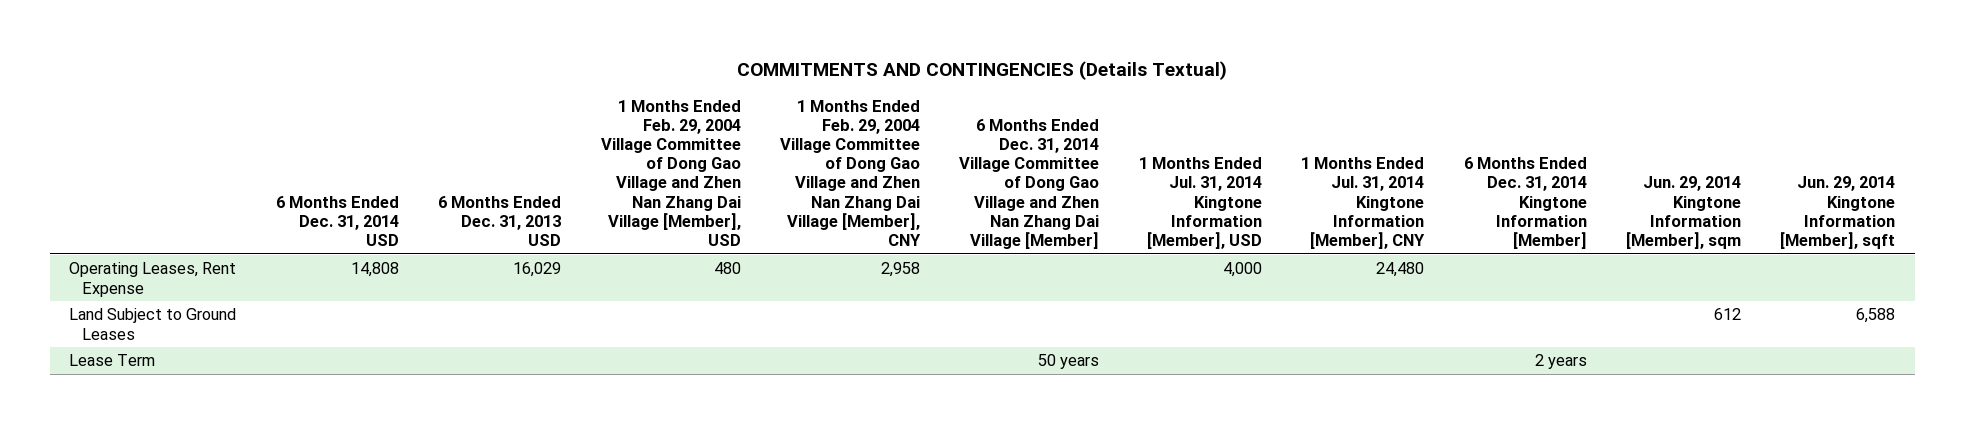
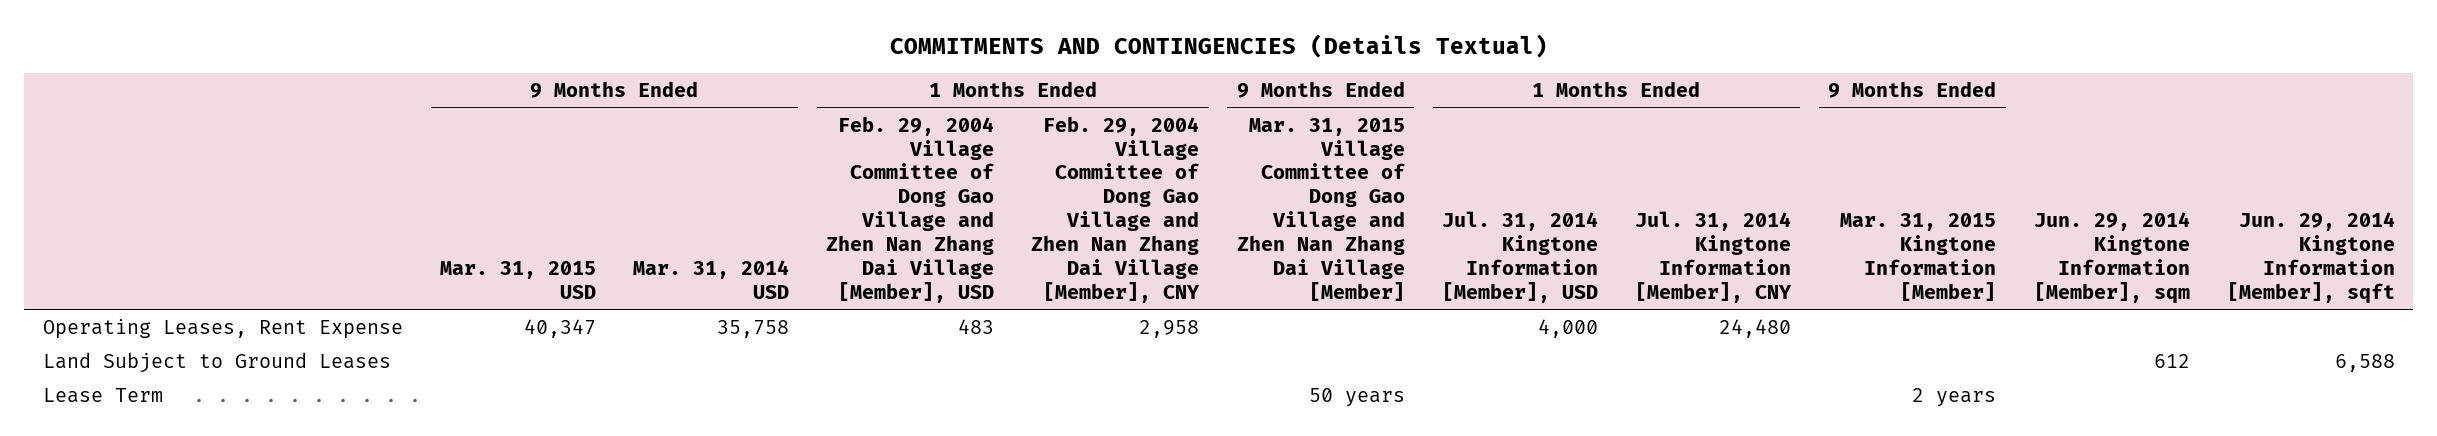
- | 6 Months Ended Dec. 31, 2014 USD | 6 Months Ended Dec. 31, 2013 USD | 1 Months Ended Feb. 29, 2004 Village Committee of Dong Gao Village and Zhen Nan Zhang Dai Village [Member], USD | 1 Months Ended Feb. 29, 2004 Village Committee of Dong Gao Village and Zhen Nan Zhang Dai Village [Member], CNY | 6 Months Ended Dec. 31, 2014 Village Committee of Dong Gao Village and Zhen Nan Zhang Dai Village [Member] | 1 Months Ended Jul. 31, 2014 Kingtone Information [Member], USD | 1 Months Ended Jul. 31, 2014 Kingtone Information [Member], CNY | 6 Months Ended Dec. 31, 2014 Kingtone Information [Member] | Jun. 29, 2014 Kingtone Information [Member], sqm | Jun. 29, 2014 Kingtone Information [Member], sqft
+ | 9 Months Ended Mar. 31, 2015 USD | 9 Months Ended Mar. 31, 2014 USD | 1 Months Ended Feb. 29, 2004 Village Committee of Dong Gao Village and Zhen Nan Zhang Dai Village [Member], USD | 1 Months Ended Feb. 29, 2004 Village Committee of Dong Gao Village and Zhen Nan Zhang Dai Village [Member], CNY | 9 Months Ended Mar. 31, 2015 Village Committee of Dong Gao Village and Zhen Nan Zhang Dai Village [Member] | 1 Months Ended Jul. 31, 2014 Kingtone Information [Member], USD | 1 Months Ended Jul. 31, 2014 Kingtone Information [Member], CNY | 9 Months Ended Mar. 31, 2015 Kingtone Information [Member] | Jun. 29, 2014 Kingtone Information [Member], sqm | Jun. 29, 2014 Kingtone Information [Member], sqft
- Operating Leases, Rent Expense | 14,808 | 16,029 | 480 | 2,958 | | 4,000 | 24,480 | | |
+ Operating Leases, Rent Expense | 40,347 | 35,758 | 483 | 2,958 | | 4,000 | 24,480 | | |

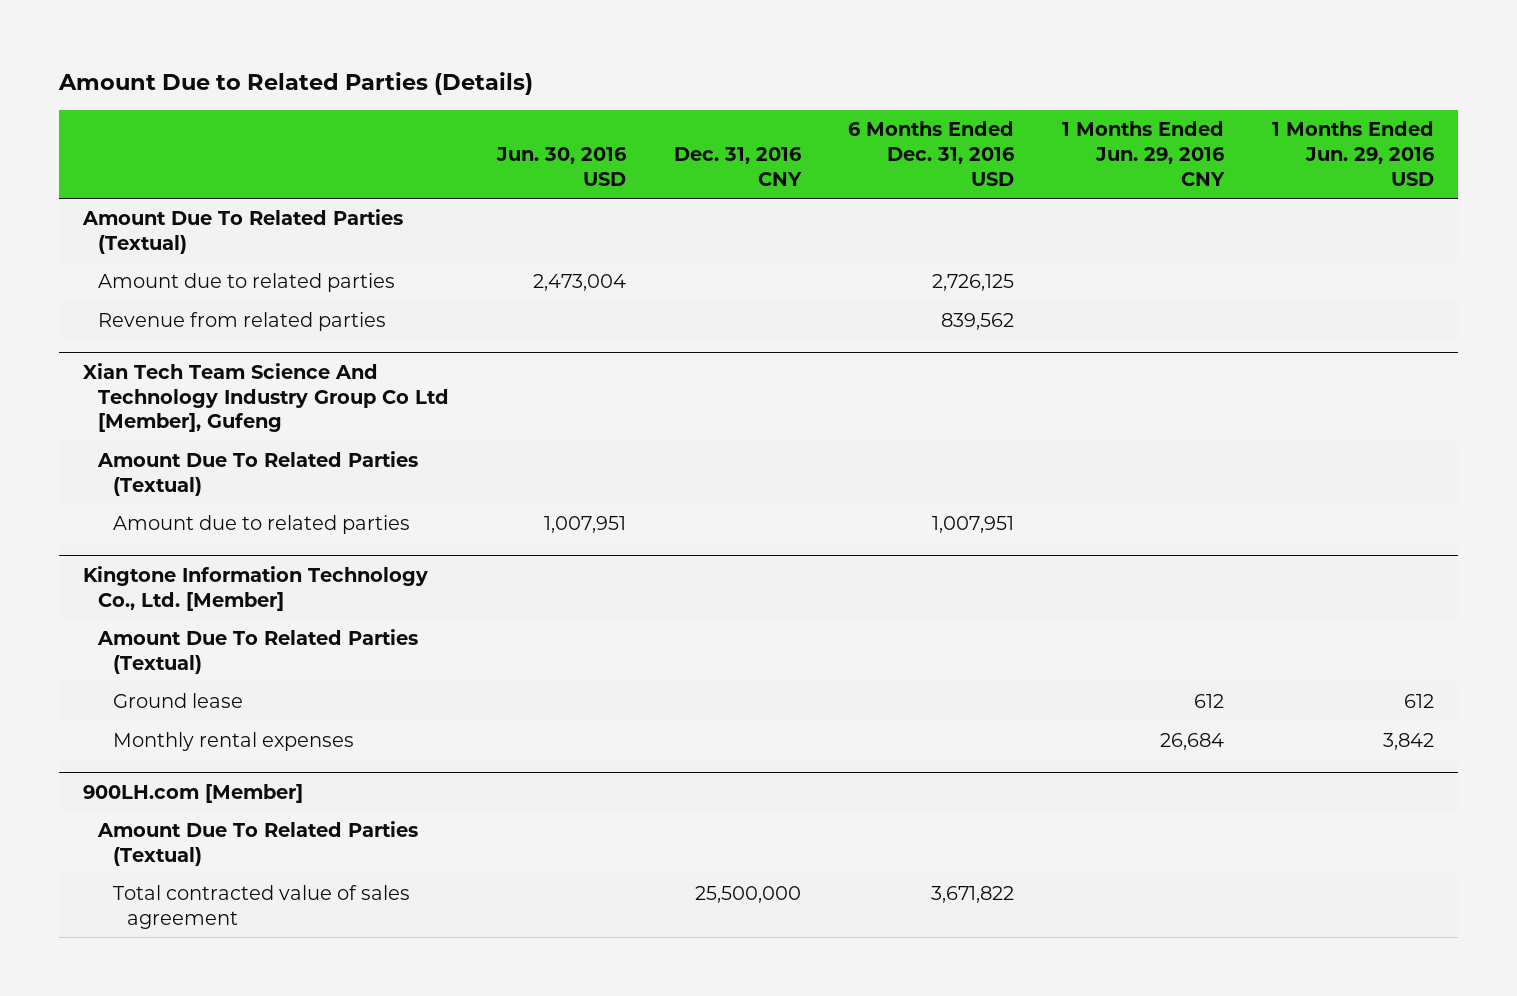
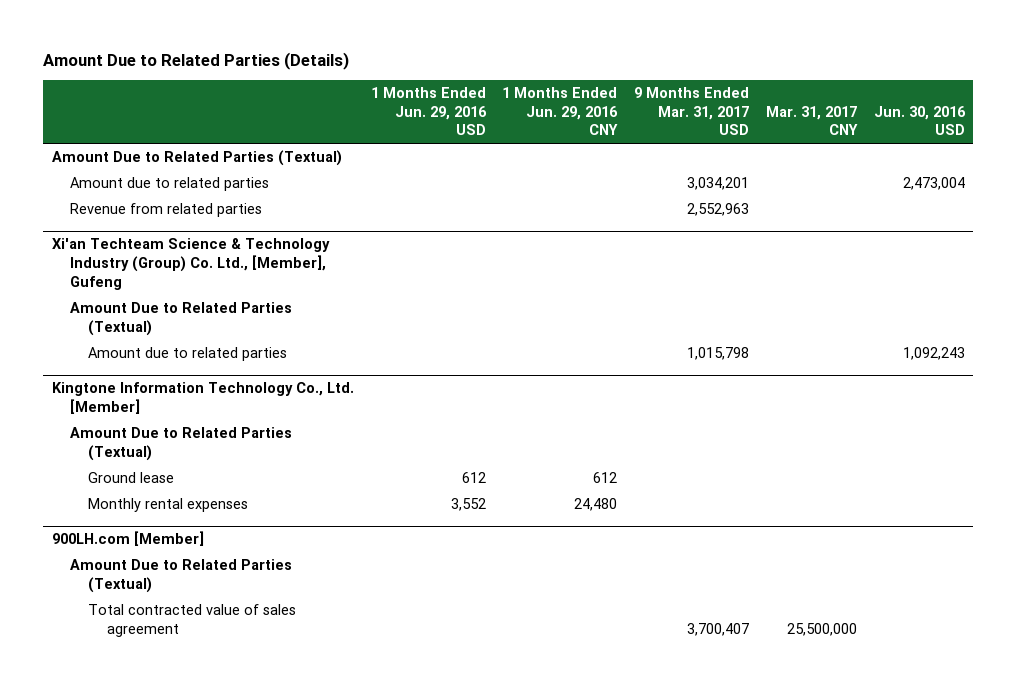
- | Jun. 30, 2016 USD | Dec. 31, 2016 CNY | 6 Months Ended Dec. 31, 2016 USD | 1 Months Ended Jun. 29, 2016 CNY | 1 Months Ended Jun. 29, 2016 USD
+ | 1 Months Ended Jun. 29, 2016 USD | 1 Months Ended Jun. 29, 2016 CNY | 9 Months Ended Mar. 31, 2017 USD | Mar. 31, 2017 CNY | Jun. 30, 2016 USD
- Amount Due To Related Parties (Textual)
+ Amount Due to Related Parties (Textual)
- Xian Tech Team Science And Technology Industry Group Co Ltd [Member], Gufeng
- Amount Due To Related Parties (Textual)
- Amount due to related parties | 1,007,951 | | 1,007,951 | |
+ Xi'an Techteam Science & Technology Industry (Group) Co. Ltd., [Member], Gufeng
+ Amount Due to Related Parties (Textual)
+ Amount due to related parties | | | 1,015,798 | | 1,092,243
@ Kingtone Information Technology Co., Ltd. [Member]
- Amount Due To Related Parties (Textual)
+ Amount Due to Related Parties (Textual)
- Monthly rental expenses | | | | 26,684 | 3,842
+ Monthly rental expenses | 3,552 | 24,480 | | |
@ 900LH.com [Member]
- Amount Due To Related Parties (Textual)
+ Amount Due to Related Parties (Textual)

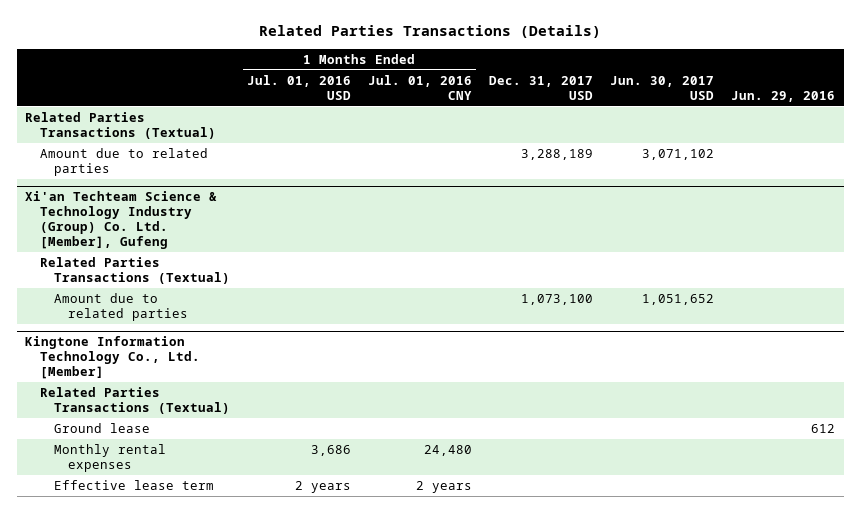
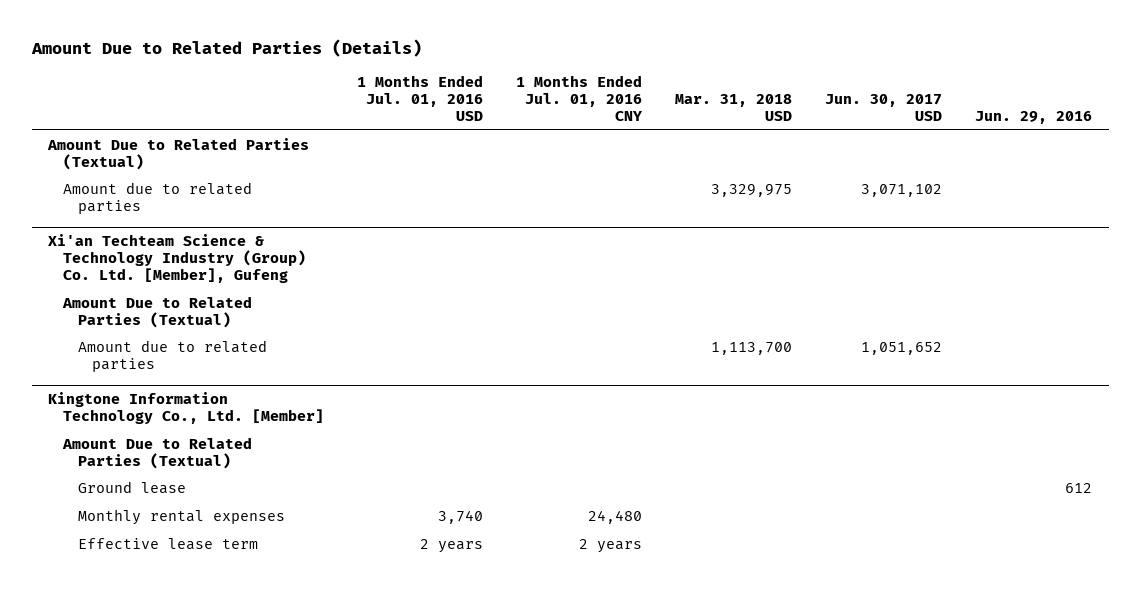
- Related Parties Transactions (Details)
+ Amount Due to Related Parties (Details)
- | 1 Months Ended Jul. 01, 2016 USD | 1 Months Ended Jul. 01, 2016 CNY | Dec. 31, 2017 USD | Jun. 30, 2017 USD | Jun. 29, 2016
+ | 1 Months Ended Jul. 01, 2016 USD | 1 Months Ended Jul. 01, 2016 CNY | Mar. 31, 2018 USD | Jun. 30, 2017 USD | Jun. 29, 2016
- Related Parties Transactions (Textual)
+ Amount Due to Related Parties (Textual)
@ Xi'an Techteam Science & Technology Industry (Group) Co. Ltd. [Member], Gufeng
- Related Parties Transactions (Textual)
+ Amount Due to Related Parties (Textual)
@ Kingtone Information Technology Co., Ltd. [Member]
- Related Parties Transactions (Textual)
+ Amount Due to Related Parties (Textual)
- Monthly rental expenses | 3,686 | 24,480 | | |
+ Monthly rental expenses | 3,740 | 24,480 | | |

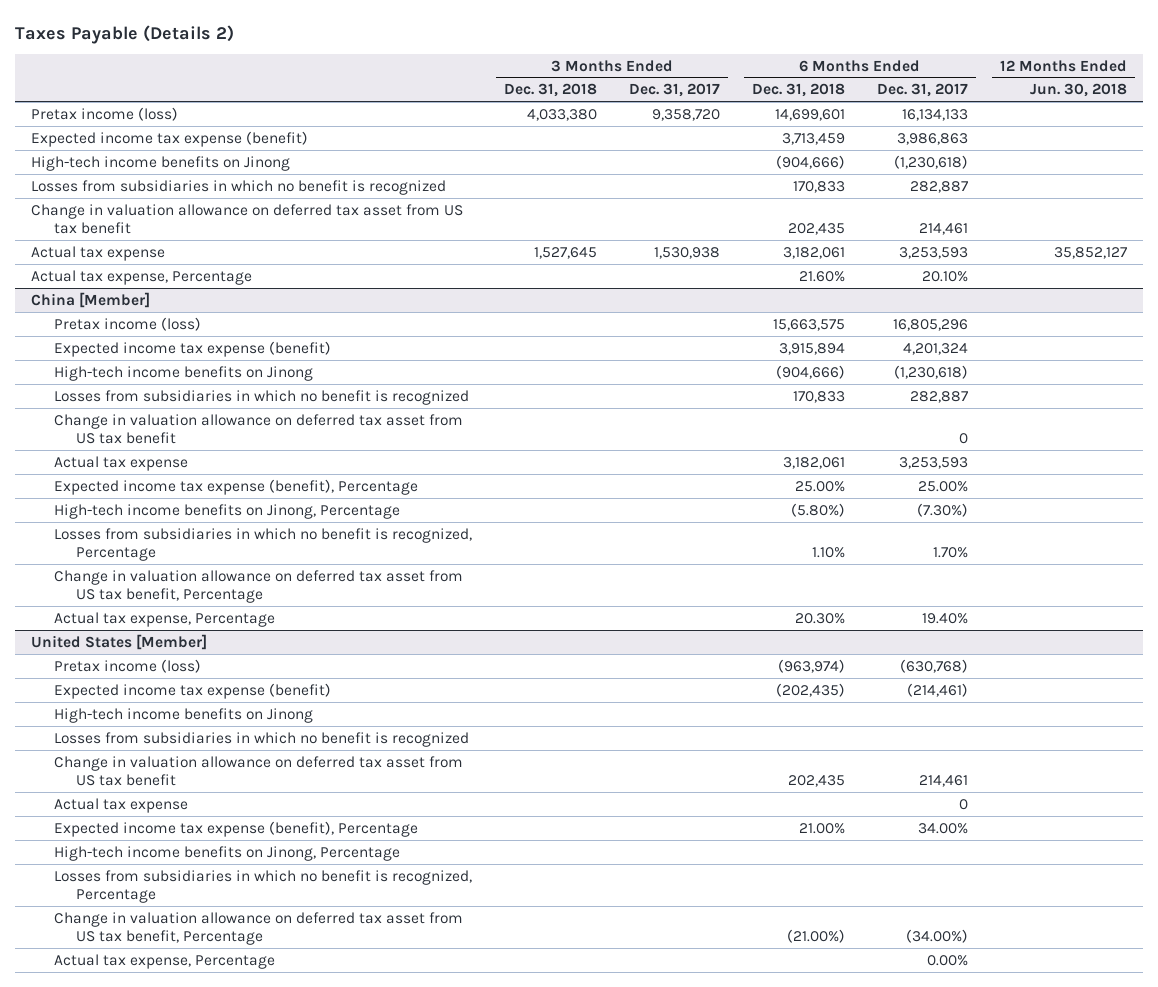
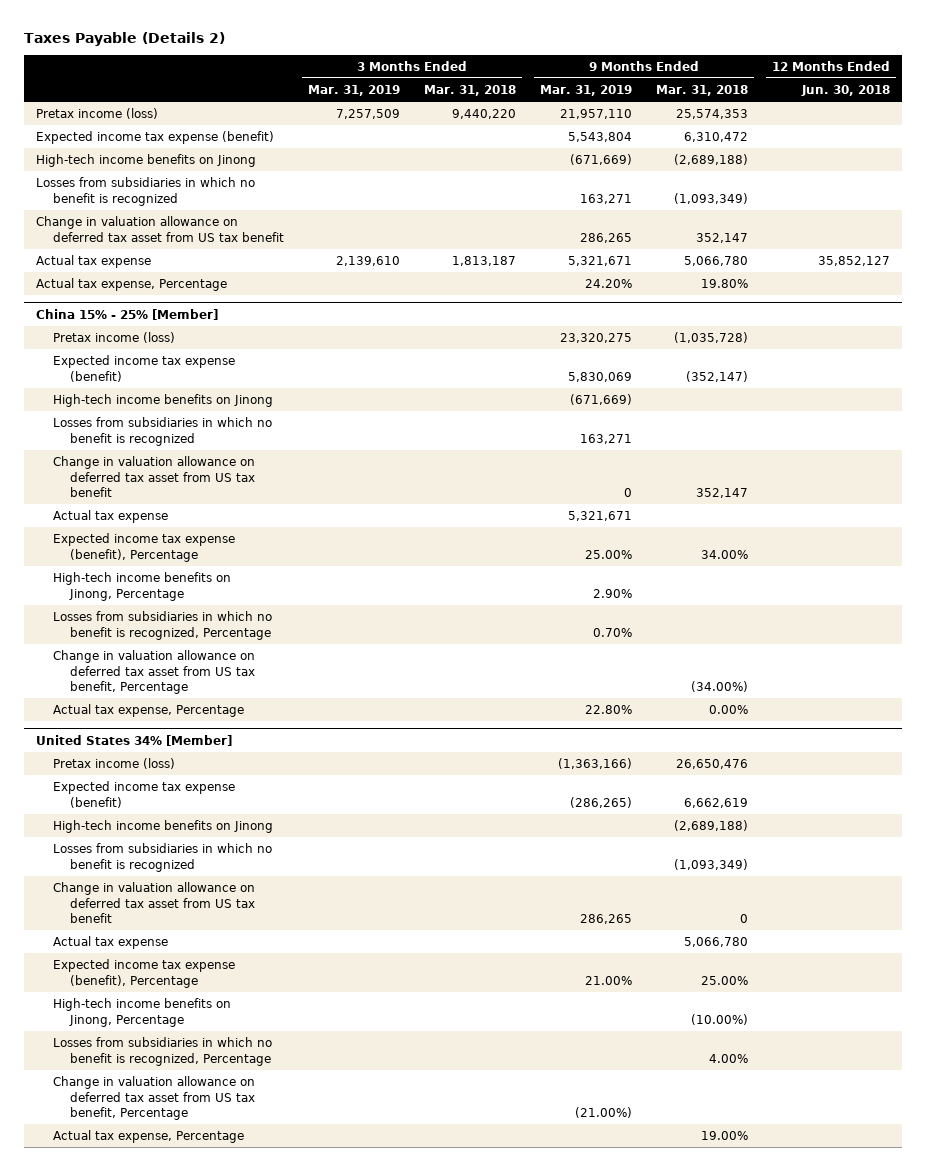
- | 3 Months Ended Dec. 31, 2018 | 3 Months Ended Dec. 31, 2017 | 6 Months Ended Dec. 31, 2018 | 6 Months Ended Dec. 31, 2017 | 12 Months Ended Jun. 30, 2018
+ | 3 Months Ended Mar. 31, 2019 | 3 Months Ended Mar. 31, 2018 | 9 Months Ended Mar. 31, 2019 | 9 Months Ended Mar. 31, 2018 | 12 Months Ended Jun. 30, 2018
- China [Member]
+ China 15% - 25% [Member]
- United States [Member]
+ United States 34% [Member]

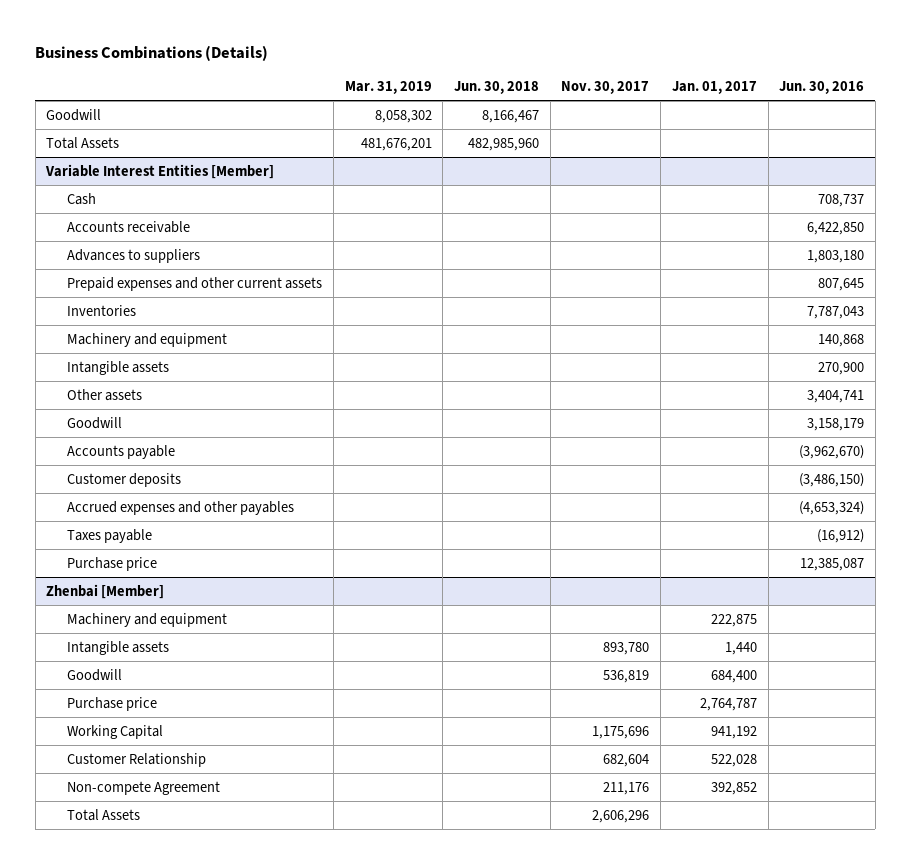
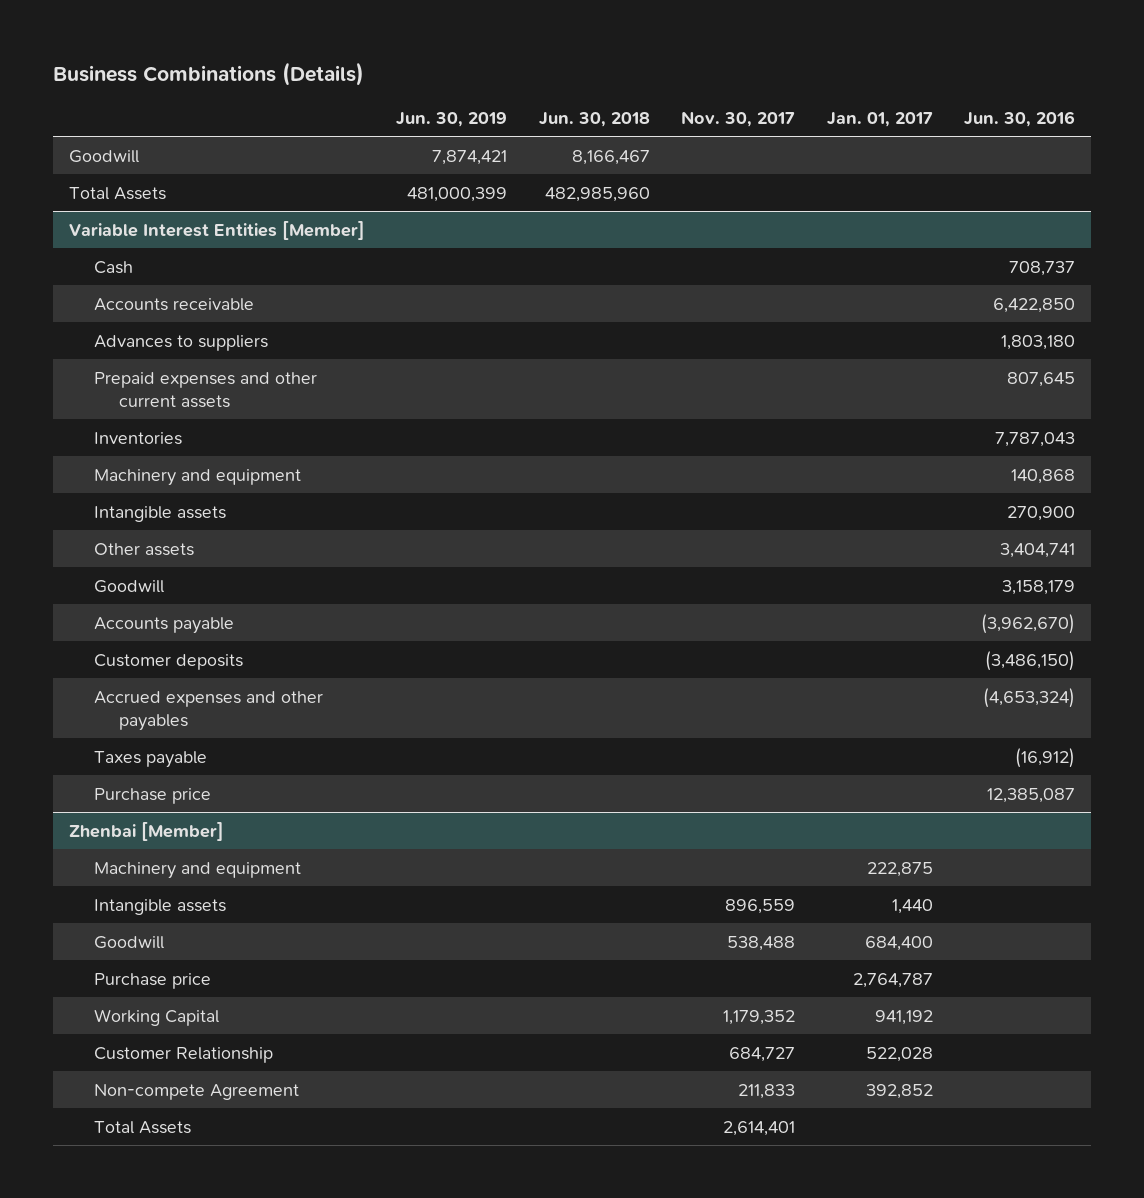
- | Mar. 31, 2019 | Jun. 30, 2018 | Nov. 30, 2017 | Jan. 01, 2017 | Jun. 30, 2016
+ | Jun. 30, 2019 | Jun. 30, 2018 | Nov. 30, 2017 | Jan. 01, 2017 | Jun. 30, 2016
@ Zhenbai [Member]
- Intangible assets | | | 893,780 | 1,440 |
- Goodwill | | | 536,819 | 684,400 |
+ Intangible assets | | | 896,559 | 1,440 |
+ Goodwill | | | 538,488 | 684,400 |
- Working Capital | | | 1,175,696 | 941,192 |
- Customer Relationship | | | 682,604 | 522,028 |
- Non-compete Agreement | | | 211,176 | 392,852 |
- Total Assets | | | 2,606,296 | |
+ Working Capital | | | 1,179,352 | 941,192 |
+ Customer Relationship | | | 684,727 | 522,028 |
+ Non-compete Agreement | | | 211,833 | 392,852 |
+ Total Assets | | | 2,614,401 | |

